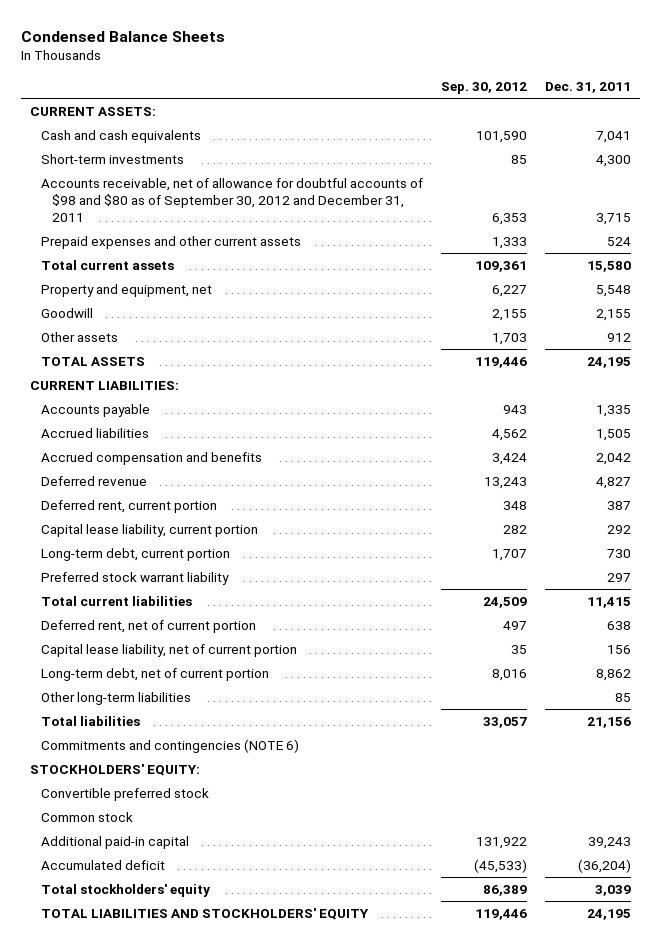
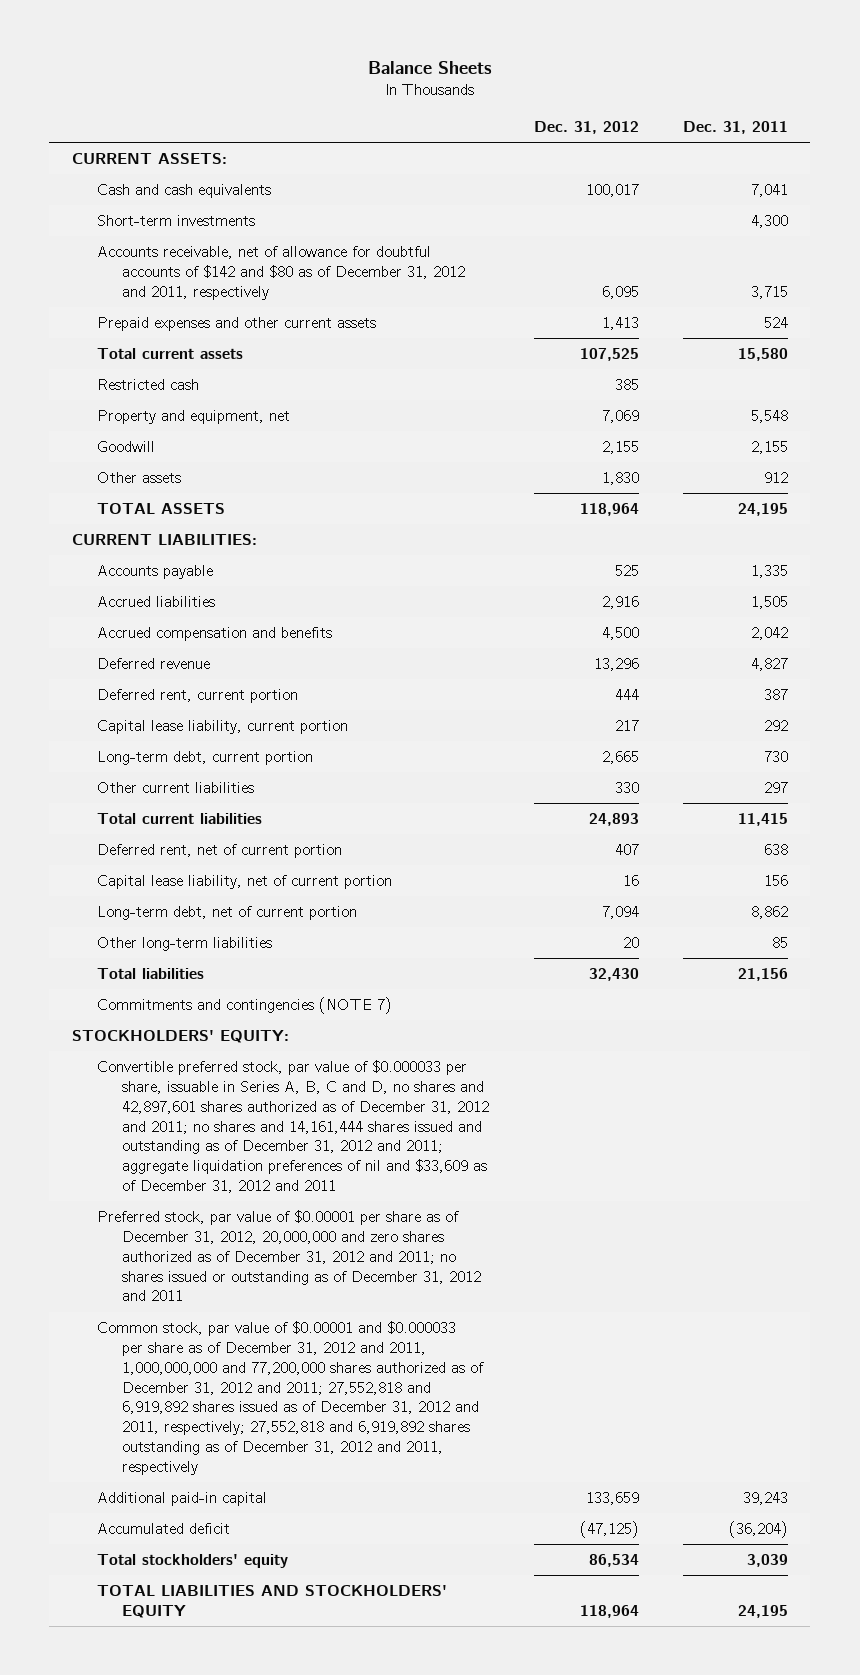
- Condensed Balance Sheets
+ Balance Sheets
- | Sep. 30, 2012 | Dec. 31, 2011
+ | Dec. 31, 2012 | Dec. 31, 2011
- Accounts receivable, net of allowance for doubtful accounts of $98 and $80 as of September 30, 2012 and December 31, 2011 | 6,353 | 3,715
+ Accounts receivable, net of allowance for doubtful accounts of $142 and $80 as of December 31, 2012 and 2011, respectively | 6,095 | 3,715
+ Restricted cash | 385 |
- Preferred stock warrant liability | | 297
+ Other current liabilities | 330 | 297
- Commitments and contingencies (NOTE 6)
+ Commitments and contingencies (NOTE 7)
- Convertible preferred stock
- Common stock
+ Convertible preferred stock, par value of $0.000033 per share, issuable in Series A, B, C and D, no shares and 42,897,601 shares authorized as of December 31, 2012 and 2011; no shares and 14,161,444 shares issued and outstanding as of December 31, 2012 and 2011; aggregate liquidation preferences of nil and $33,609 as of December 31, 2012 and 2011
+ Preferred stock, par value of $0.00001 per share as of December 31, 2012, 20,000,000 and zero shares authorized as of December 31, 2012 and 2011; no shares issued or outstanding as of December 31, 2012 and 2011
+ Common stock, par value of $0.00001 and $0.000033 per share as of December 31, 2012 and 2011, 1,000,000,000 and 77,200,000 shares authorized as of December 31, 2012 and 2011; 27,552,818 and 6,919,892 shares issued as of December 31, 2012 and 2011, respectively; 27,552,818 and 6,919,892 shares outstanding as of December 31, 2012 and 2011, respectively

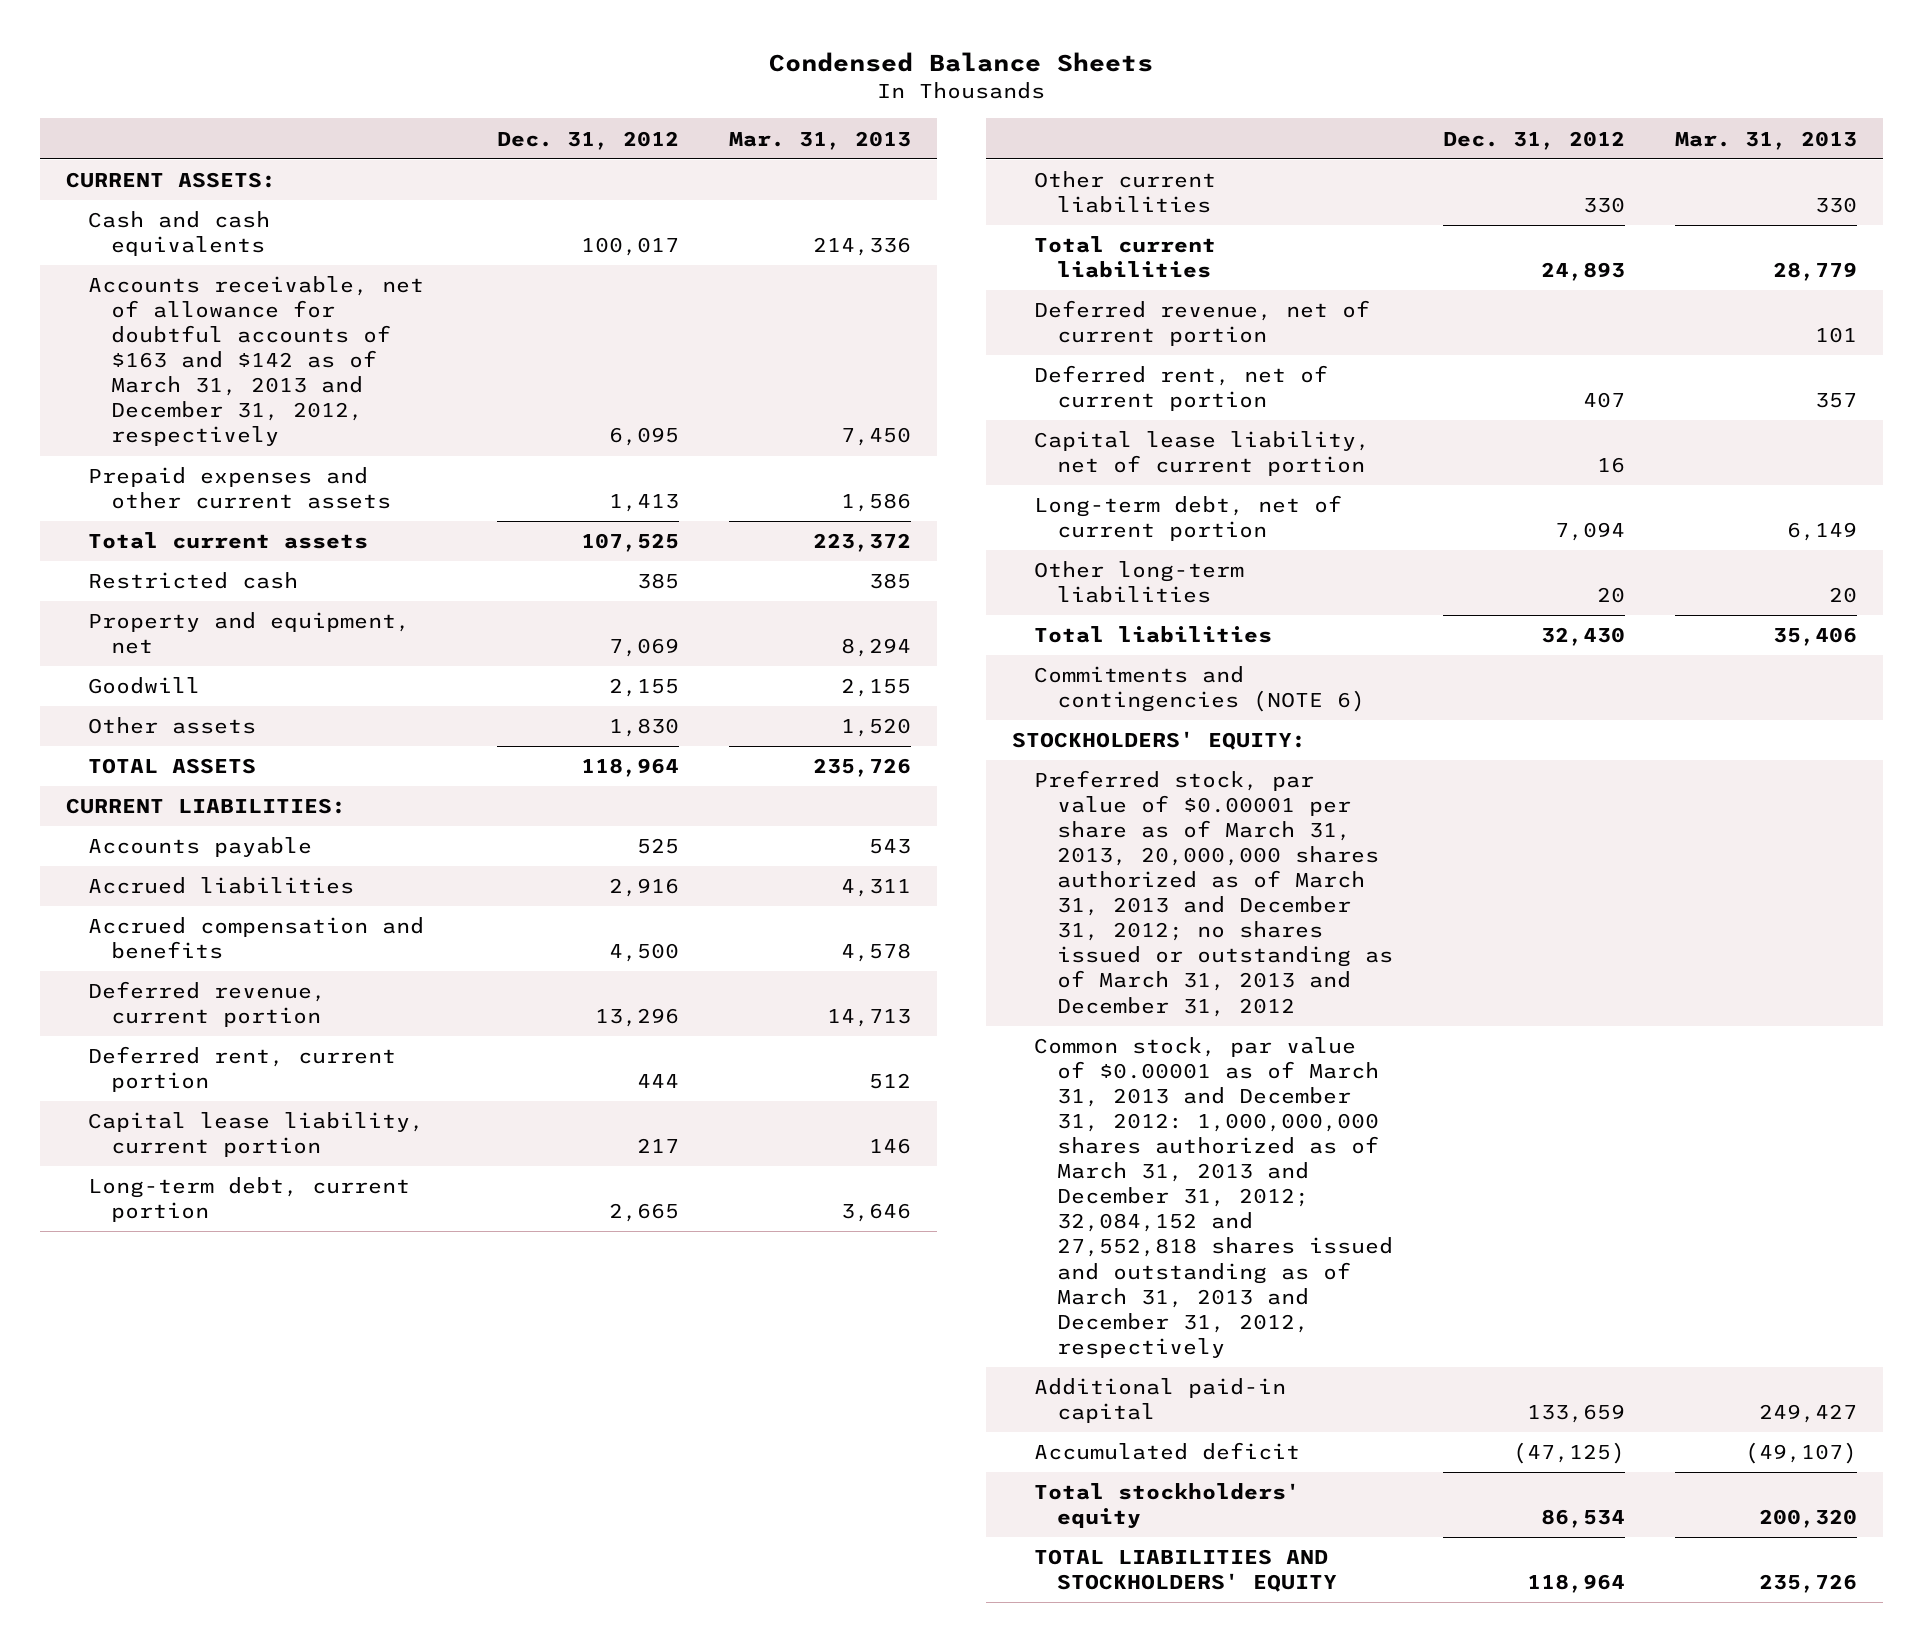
- Balance Sheets
+ Condensed Balance Sheets
- | Dec. 31, 2012 | Dec. 31, 2011
+ | Dec. 31, 2012 | Mar. 31, 2013
- Short-term investments | | 4,300
- Accounts receivable, net of allowance for doubtful accounts of $142 and $80 as of December 31, 2012 and 2011, respectively | 6,095 | 3,715
+ Accounts receivable, net of allowance for doubtful accounts of $163 and $142 as of March 31, 2013 and December 31, 2012, respectively | 6,095 | 7,450
- Deferred revenue | 13,296 | 4,827
+ Deferred revenue, current portion | 13,296 | 14,713
+ Deferred revenue, net of current portion | | 101
- Commitments and contingencies (NOTE 7)
+ Commitments and contingencies (NOTE 6)
- Convertible preferred stock, par value of $0.000033 per share, issuable in Series A, B, C and D, no shares and 42,897,601 shares authorized as of December 31, 2012 and 2011; no shares and 14,161,444 shares issued and outstanding as of December 31, 2012 and 2011; aggregate liquidation preferences of nil and $33,609 as of December 31, 2012 and 2011
- Preferred stock, par value of $0.00001 per share as of December 31, 2012, 20,000,000 and zero shares authorized as of December 31, 2012 and 2011; no shares issued or outstanding as of December 31, 2012 and 2011
- Common stock, par value of $0.00001 and $0.000033 per share as of December 31, 2012 and 2011, 1,000,000,000 and 77,200,000 shares authorized as of December 31, 2012 and 2011; 27,552,818 and 6,919,892 shares issued as of December 31, 2012 and 2011, respectively; 27,552,818 and 6,919,892 shares outstanding as of December 31, 2012 and 2011, respectively
+ Preferred stock, par value of $0.00001 per share as of March 31, 2013, 20,000,000 shares authorized as of March 31, 2013 and December 31, 2012; no shares issued or outstanding as of March 31, 2013 and December 31, 2012
+ Common stock, par value of $0.00001 as of March 31, 2013 and December 31, 2012: 1,000,000,000 shares authorized as of March 31, 2013 and December 31, 2012; 32,084,152 and 27,552,818 shares issued and outstanding as of March 31, 2013 and December 31, 2012, respectively

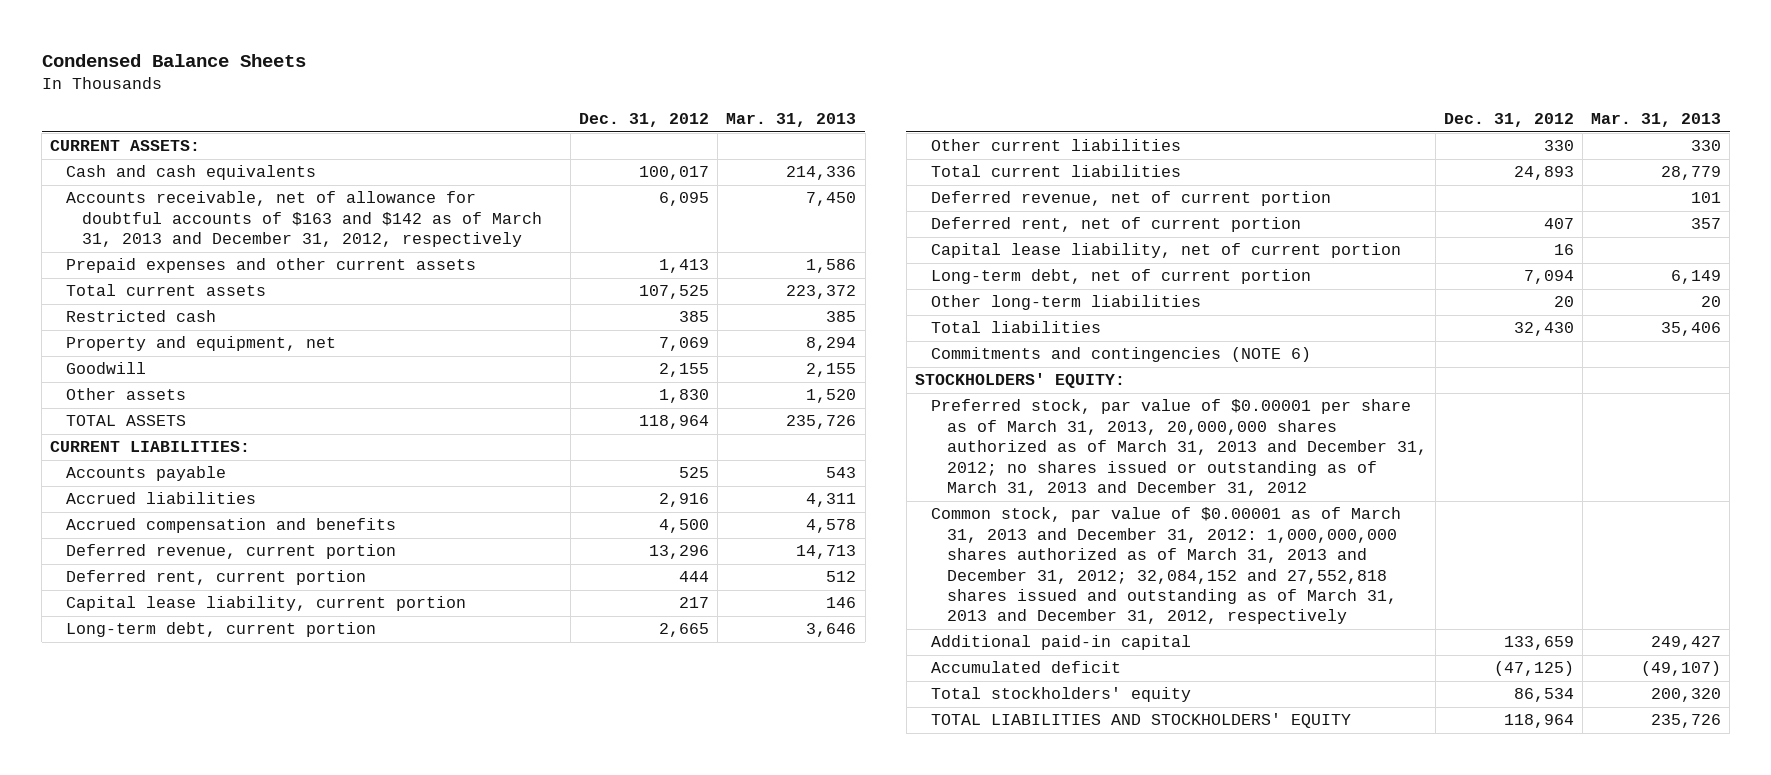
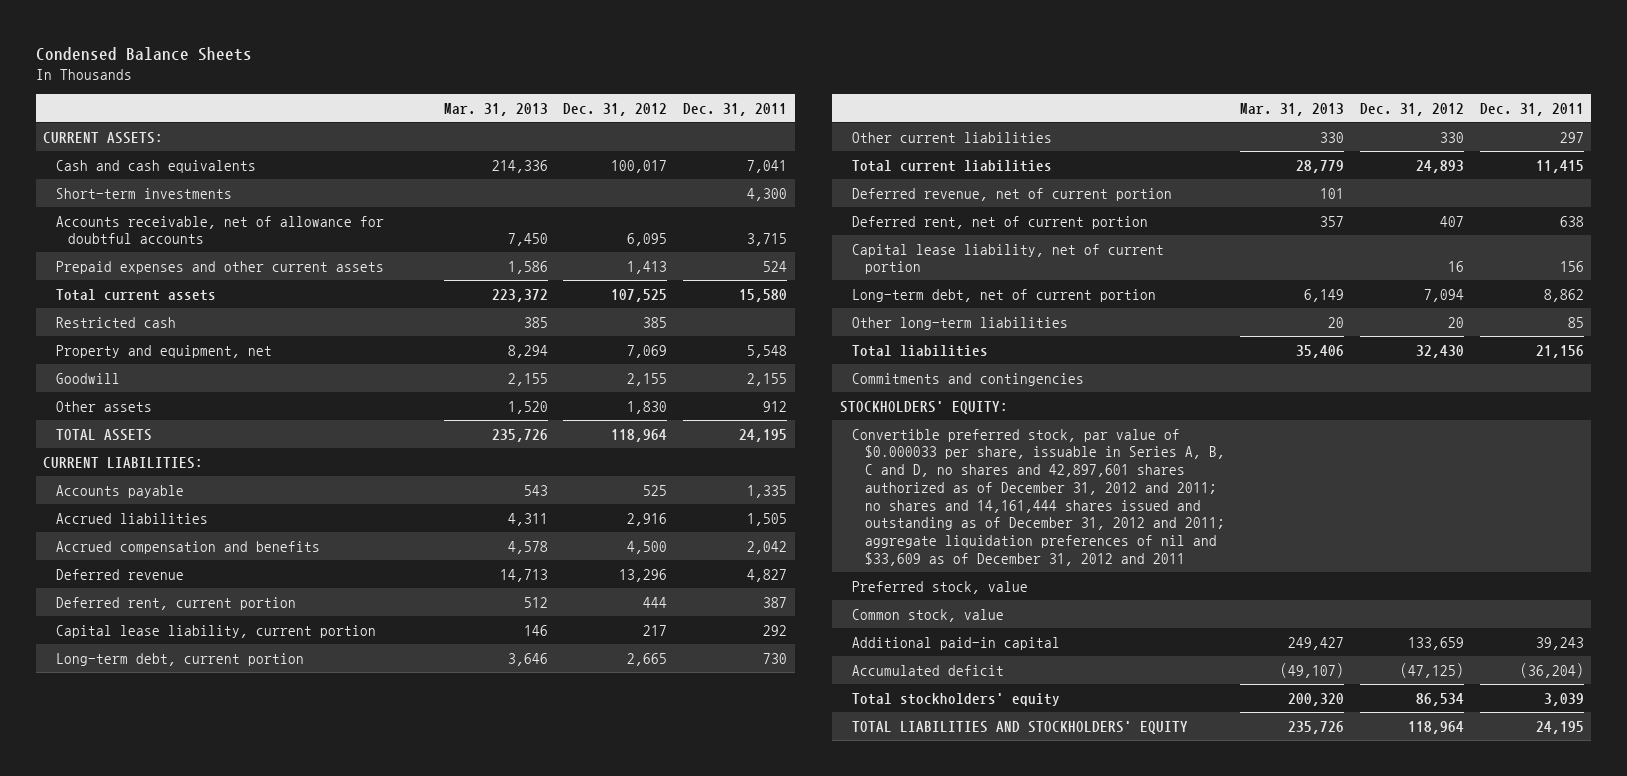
- | Dec. 31, 2012 | Mar. 31, 2013
+ | Mar. 31, 2013 | Dec. 31, 2012 | Dec. 31, 2011
- Accounts receivable, net of allowance for doubtful accounts of $163 and $142 as of March 31, 2013 and December 31, 2012, respectively | 6,095 | 7,450
+ Short-term investments | | | 4,300
+ Accounts receivable, net of allowance for doubtful accounts | 7,450 | 6,095 | 3,715
- Deferred revenue, current portion | 13,296 | 14,713
+ Deferred revenue | 14,713 | 13,296 | 4,827
- Commitments and contingencies (NOTE 6)
+ Commitments and contingencies
- Preferred stock, par value of $0.00001 per share as of March 31, 2013, 20,000,000 shares authorized as of March 31, 2013 and December 31, 2012; no shares issued or outstanding as of March 31, 2013 and December 31, 2012
- Common stock, par value of $0.00001 as of March 31, 2013 and December 31, 2012: 1,000,000,000 shares authorized as of March 31, 2013 and December 31, 2012; 32,084,152 and 27,552,818 shares issued and outstanding as of March 31, 2013 and December 31, 2012, respectively
+ Convertible preferred stock, par value of $0.000033 per share, issuable in Series A, B, C and D, no shares and 42,897,601 shares authorized as of December 31, 2012 and 2011; no shares and 14,161,444 shares issued and outstanding as of December 31, 2012 and 2011; aggregate liquidation preferences of nil and $33,609 as of December 31, 2012 and 2011
+ Preferred stock, value
+ Common stock, value

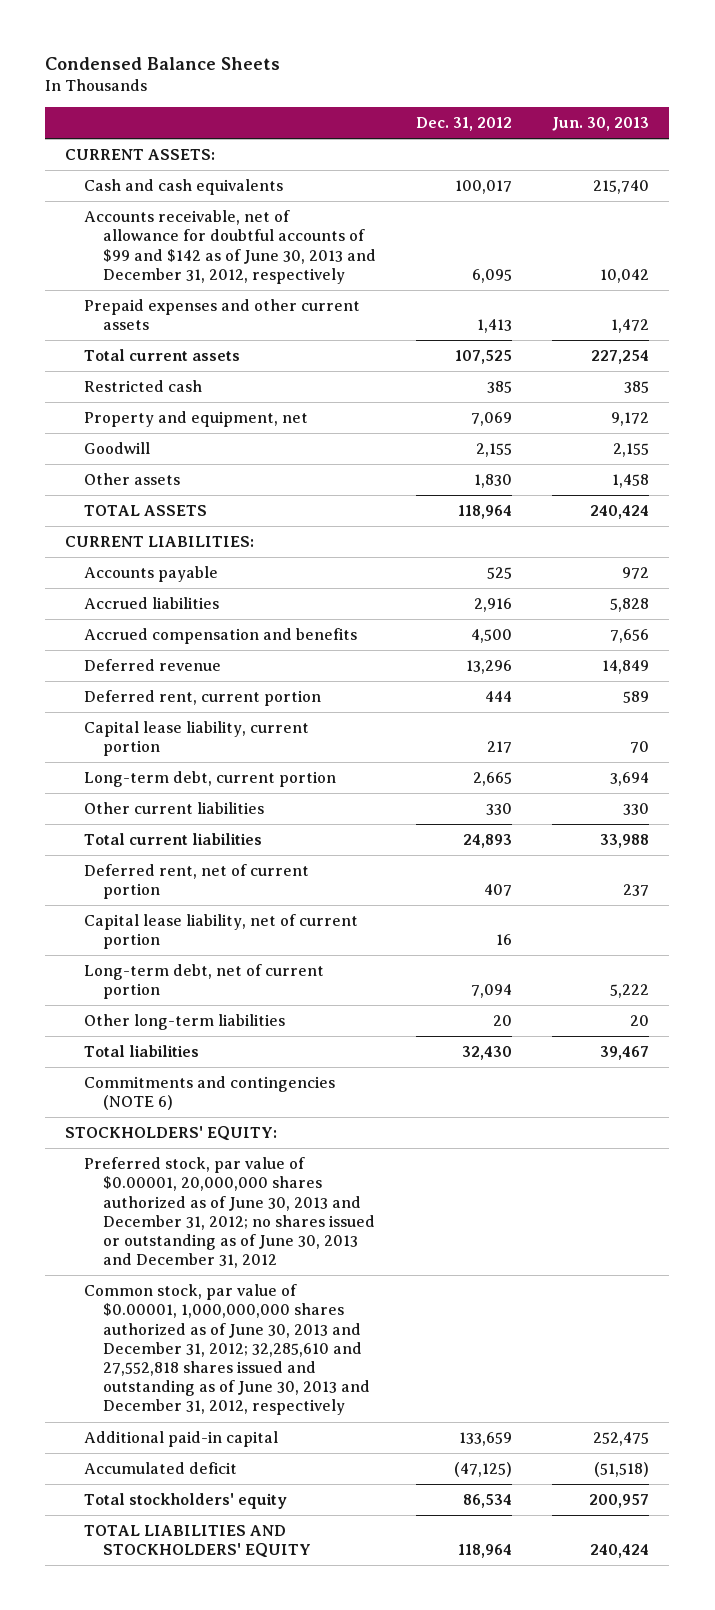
- | Mar. 31, 2013 | Dec. 31, 2012 | Dec. 31, 2011
+ | Dec. 31, 2012 | Jun. 30, 2013
- Short-term investments | | | 4,300
- Accounts receivable, net of allowance for doubtful accounts | 7,450 | 6,095 | 3,715
+ Accounts receivable, net of allowance for doubtful accounts of $99 and $142 as of June 30, 2013 and December 31, 2012, respectively | 6,095 | 10,042
- Deferred revenue, net of current portion | 101 | |
- Commitments and contingencies
+ Commitments and contingencies (NOTE 6)
- Convertible preferred stock, par value of $0.000033 per share, issuable in Series A, B, C and D, no shares and 42,897,601 shares authorized as of December 31, 2012 and 2011; no shares and 14,161,444 shares issued and outstanding as of December 31, 2012 and 2011; aggregate liquidation preferences of nil and $33,609 as of December 31, 2012 and 2011
- Preferred stock, value
- Common stock, value
+ Preferred stock, par value of $0.00001, 20,000,000 shares authorized as of June 30, 2013 and December 31, 2012; no shares issued or outstanding as of June 30, 2013 and December 31, 2012
+ Common stock, par value of $0.00001, 1,000,000,000 shares authorized as of June 30, 2013 and December 31, 2012; 32,285,610 and 27,552,818 shares issued and outstanding as of June 30, 2013 and December 31, 2012, respectively

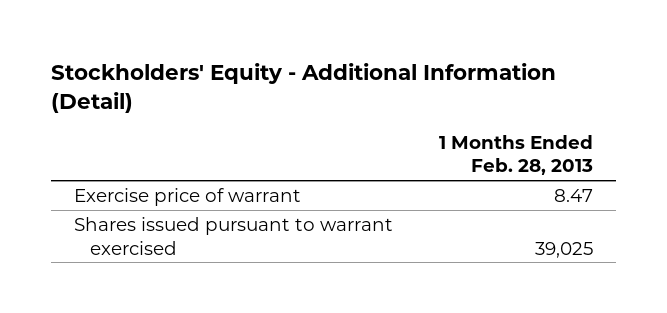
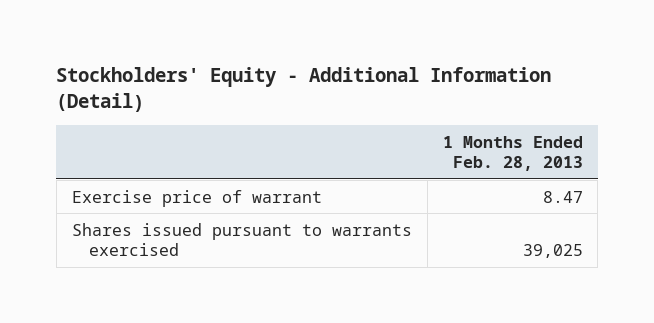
- Shares issued pursuant to warrant exercised | 39,025
+ Shares issued pursuant to warrants exercised | 39,025

